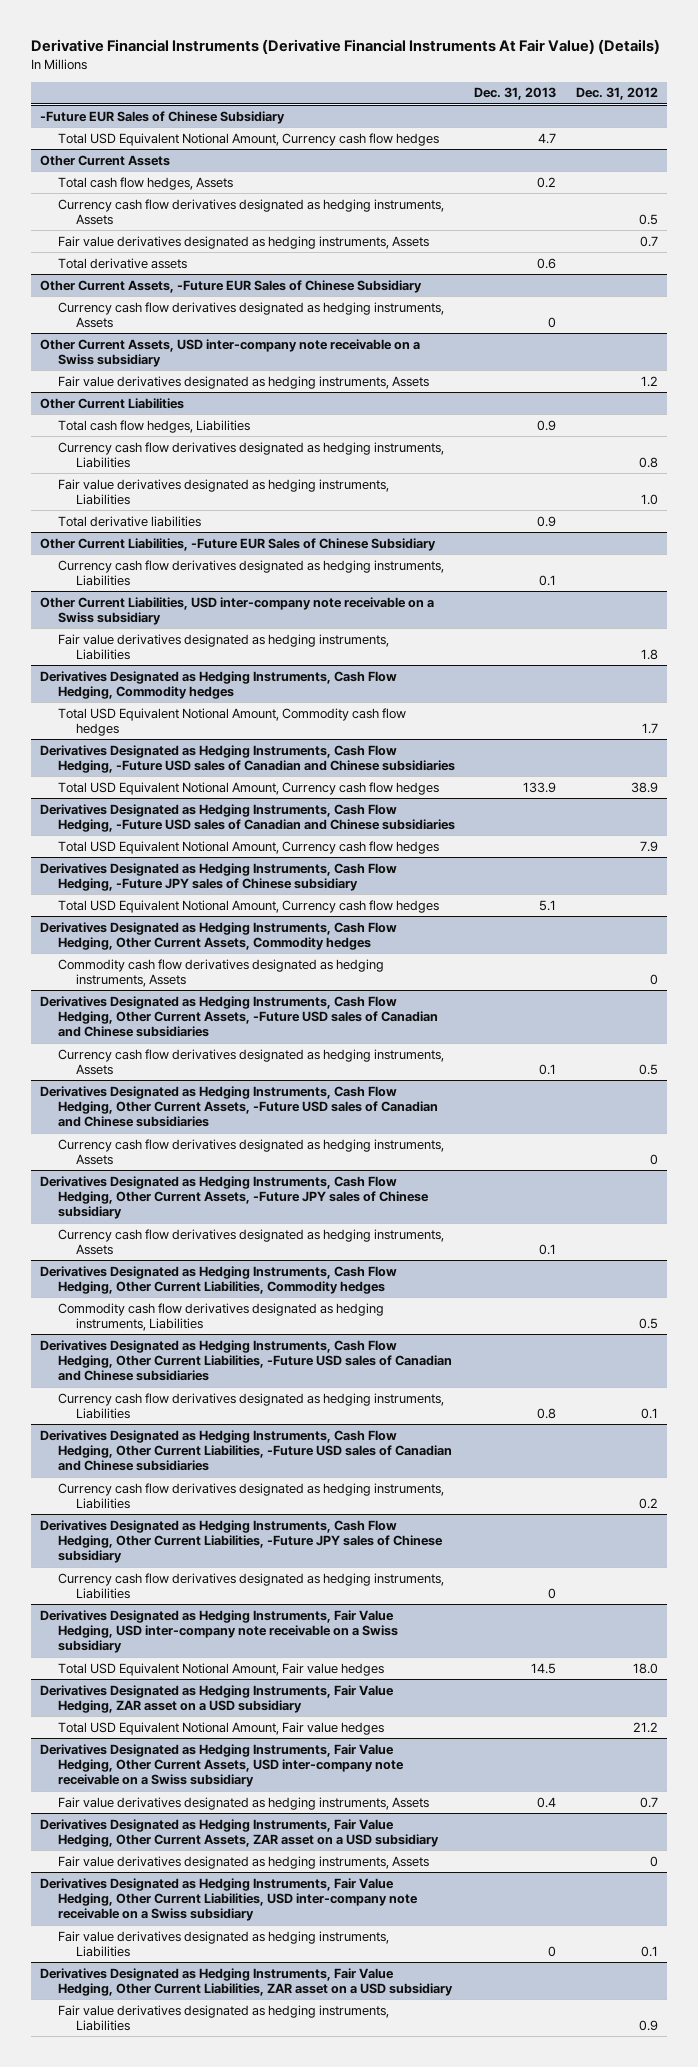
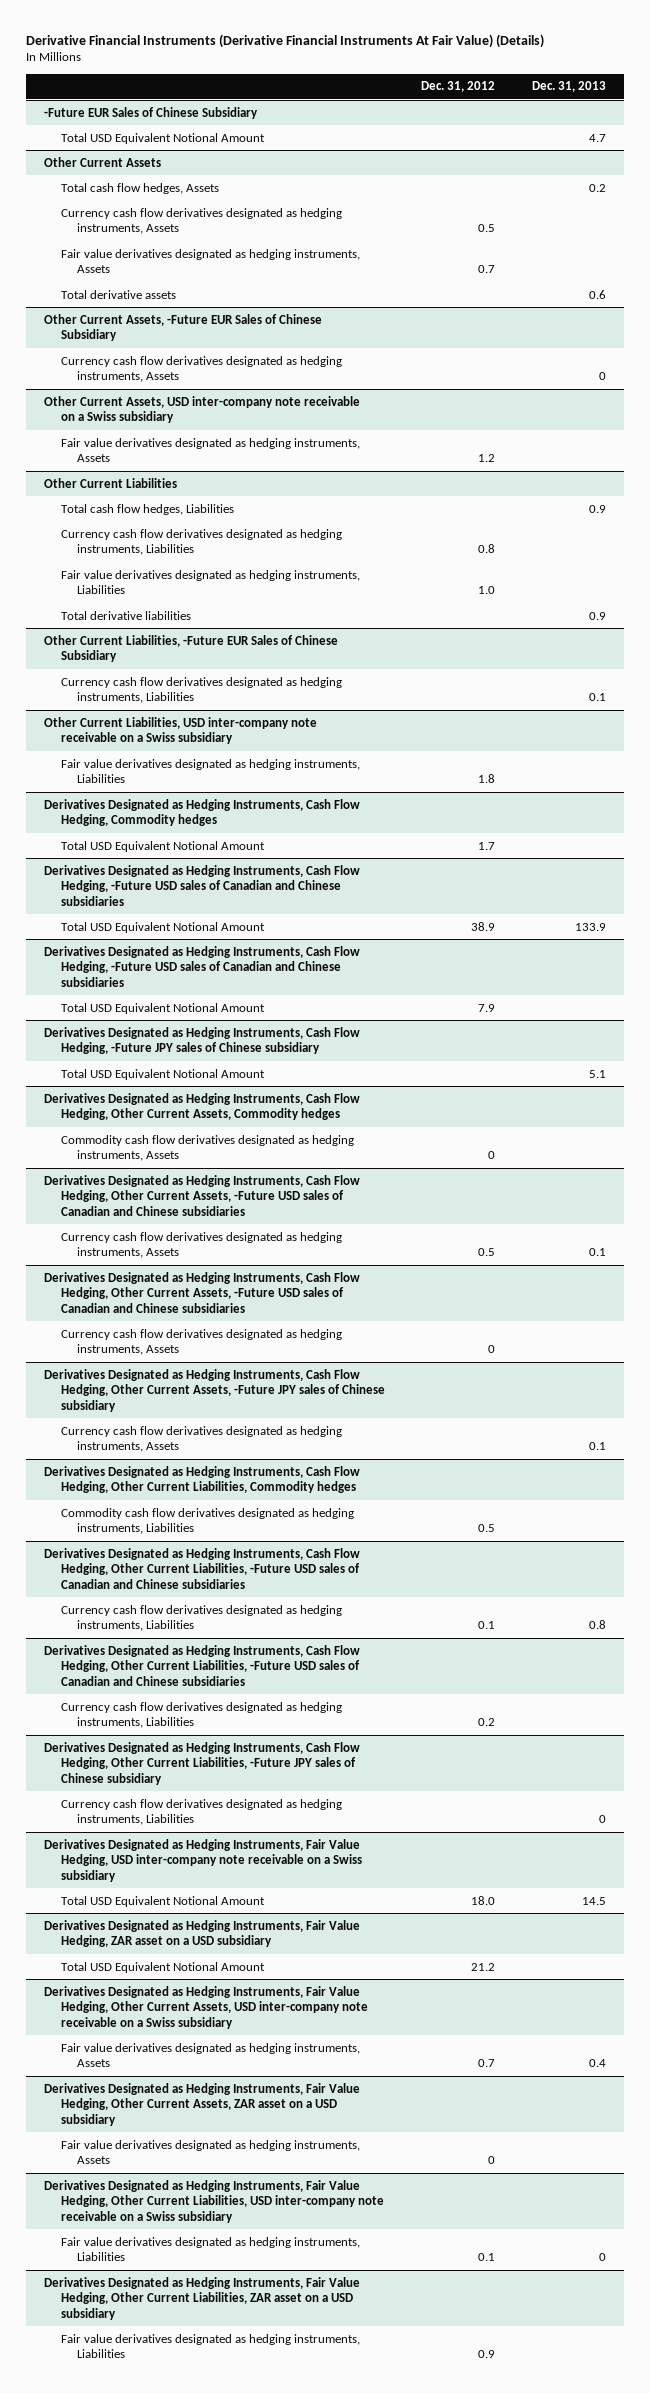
- | Dec. 31, 2013 | Dec. 31, 2012
+ | Dec. 31, 2012 | Dec. 31, 2013
@ -Future EUR Sales of Chinese Subsidiary
- Total USD Equivalent Notional Amount, Currency cash flow hedges | 4.7 |
+ Total USD Equivalent Notional Amount | | 4.7
@ Derivatives Designated as Hedging Instruments, Cash Flow Hedging, Commodity hedges
- Total USD Equivalent Notional Amount, Commodity cash flow hedges | | 1.7
+ Total USD Equivalent Notional Amount | 1.7 |
@ Derivatives Designated as Hedging Instruments, Cash Flow Hedging, -Future USD sales of Canadian and Chinese subsidiaries
- Total USD Equivalent Notional Amount, Currency cash flow hedges | 133.9 | 38.9
+ Total USD Equivalent Notional Amount | 38.9 | 133.9
- Total USD Equivalent Notional Amount, Currency cash flow hedges | | 7.9
+ Total USD Equivalent Notional Amount | 7.9 |
@ Derivatives Designated as Hedging Instruments, Cash Flow Hedging, -Future JPY sales of Chinese subsidiary
- Total USD Equivalent Notional Amount, Currency cash flow hedges | 5.1 |
+ Total USD Equivalent Notional Amount | | 5.1
@ Derivatives Designated as Hedging Instruments, Fair Value Hedging, USD inter-company note receivable on a Swiss subsidiary
- Total USD Equivalent Notional Amount, Fair value hedges | 14.5 | 18.0
+ Total USD Equivalent Notional Amount | 18.0 | 14.5
@ Derivatives Designated as Hedging Instruments, Fair Value Hedging, ZAR asset on a USD subsidiary
- Total USD Equivalent Notional Amount, Fair value hedges | | 21.2
+ Total USD Equivalent Notional Amount | 21.2 |

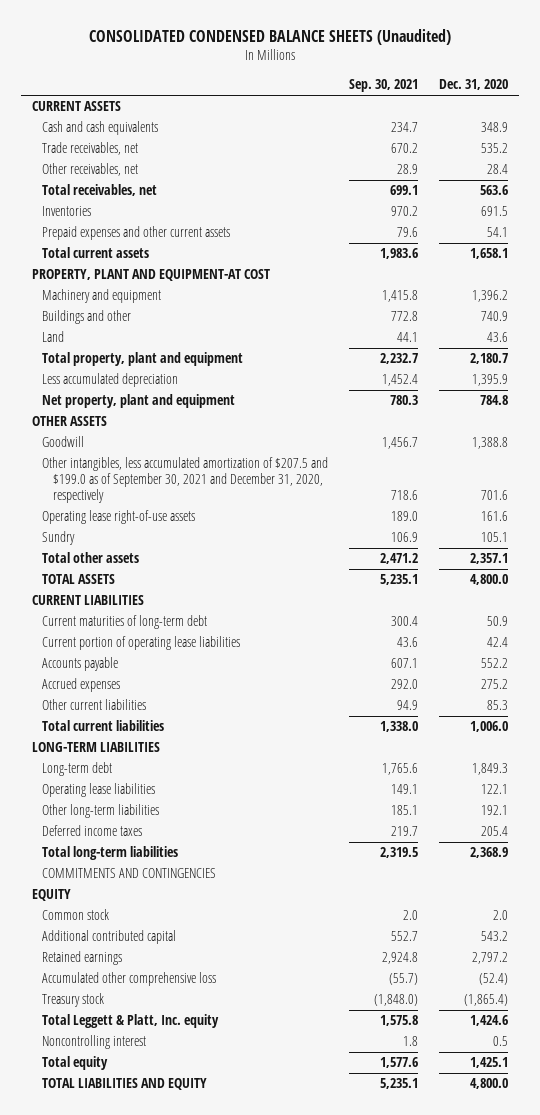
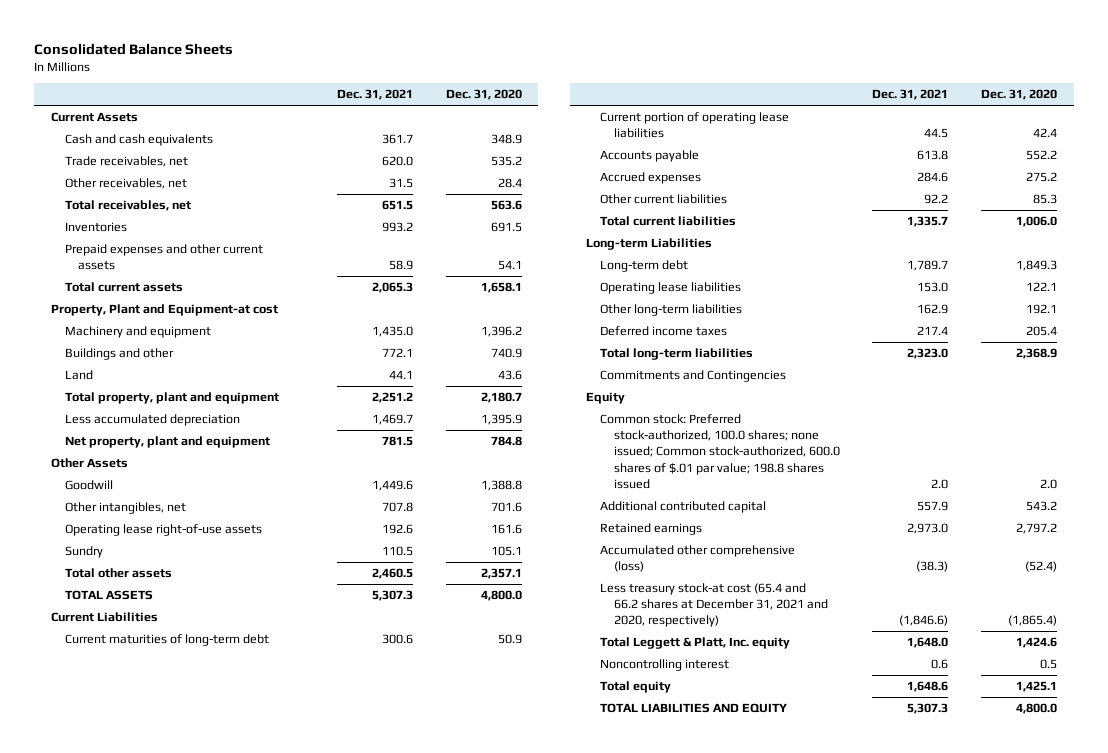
- CONSOLIDATED CONDENSED BALANCE SHEETS (Unaudited)
+ Consolidated Balance Sheets
- | Sep. 30, 2021 | Dec. 31, 2020
+ | Dec. 31, 2021 | Dec. 31, 2020
- CURRENT ASSETS
+ Current Assets
- PROPERTY, PLANT AND EQUIPMENT-AT COST
+ Property, Plant and Equipment-at cost
- OTHER ASSETS
+ Other Assets
- Other intangibles, less accumulated amortization of $207.5 and $199.0 as of September 30, 2021 and December 31, 2020, respectively | 718.6 | 701.6
+ Other intangibles, net | 707.8 | 701.6
- CURRENT LIABILITIES
+ Current Liabilities
- LONG-TERM LIABILITIES
+ Long-term Liabilities
- COMMITMENTS AND CONTINGENCIES
- EQUITY
- Common stock | 2.0 | 2.0
+ Commitments and Contingencies
+ Equity
+ Common stock: Preferred stock-authorized, 100.0 shares; none issued; Common stock-authorized, 600.0 shares of $.01 par value; 198.8 shares issued | 2.0 | 2.0
- Accumulated other comprehensive loss | (55.7) | (52.4)
- Treasury stock | (1,848.0) | (1,865.4)
+ Accumulated other comprehensive (loss) | (38.3) | (52.4)
+ Less treasury stock-at cost (65.4 and 66.2 shares at December 31, 2021 and 2020, respectively) | (1,846.6) | (1,865.4)

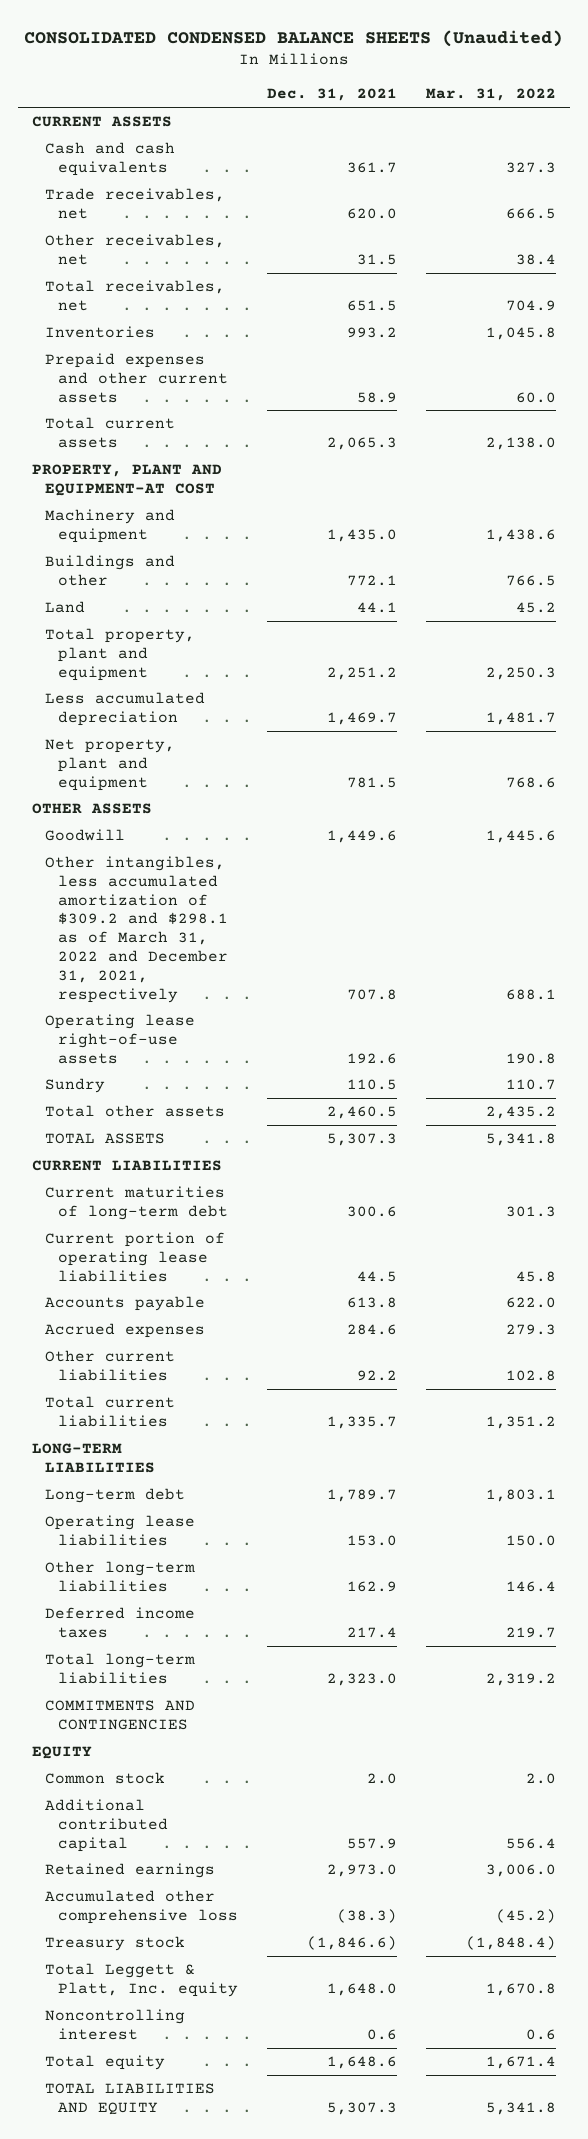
- Consolidated Balance Sheets
+ CONSOLIDATED CONDENSED BALANCE SHEETS (Unaudited)
- | Dec. 31, 2021 | Dec. 31, 2020
+ | Dec. 31, 2021 | Mar. 31, 2022
- Current Assets
+ CURRENT ASSETS
- Property, Plant and Equipment-at cost
+ PROPERTY, PLANT AND EQUIPMENT-AT COST
- Other Assets
+ OTHER ASSETS
- Other intangibles, net | 707.8 | 701.6
+ Other intangibles, less accumulated amortization of $309.2 and $298.1 as of March 31, 2022 and December 31, 2021, respectively | 707.8 | 688.1
- Current Liabilities
+ CURRENT LIABILITIES
- Long-term Liabilities
+ LONG-TERM LIABILITIES
- Commitments and Contingencies
- Equity
- Common stock: Preferred stock-authorized, 100.0 shares; none issued; Common stock-authorized, 600.0 shares of $.01 par value; 198.8 shares issued | 2.0 | 2.0
+ COMMITMENTS AND CONTINGENCIES
+ EQUITY
+ Common stock | 2.0 | 2.0
- Accumulated other comprehensive (loss) | (38.3) | (52.4)
- Less treasury stock-at cost (65.4 and 66.2 shares at December 31, 2021 and 2020, respectively) | (1,846.6) | (1,865.4)
+ Accumulated other comprehensive loss | (38.3) | (45.2)
+ Treasury stock | (1,846.6) | (1,848.4)

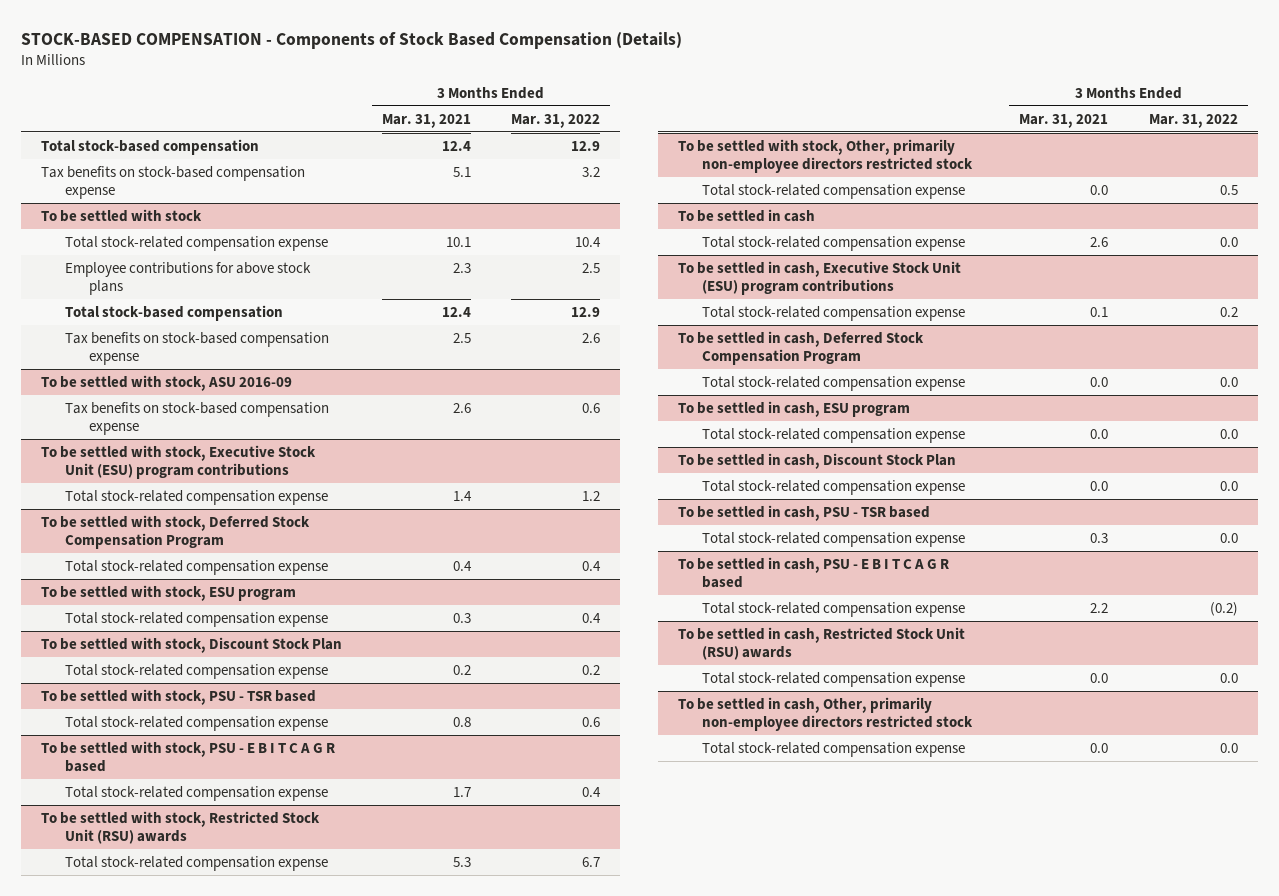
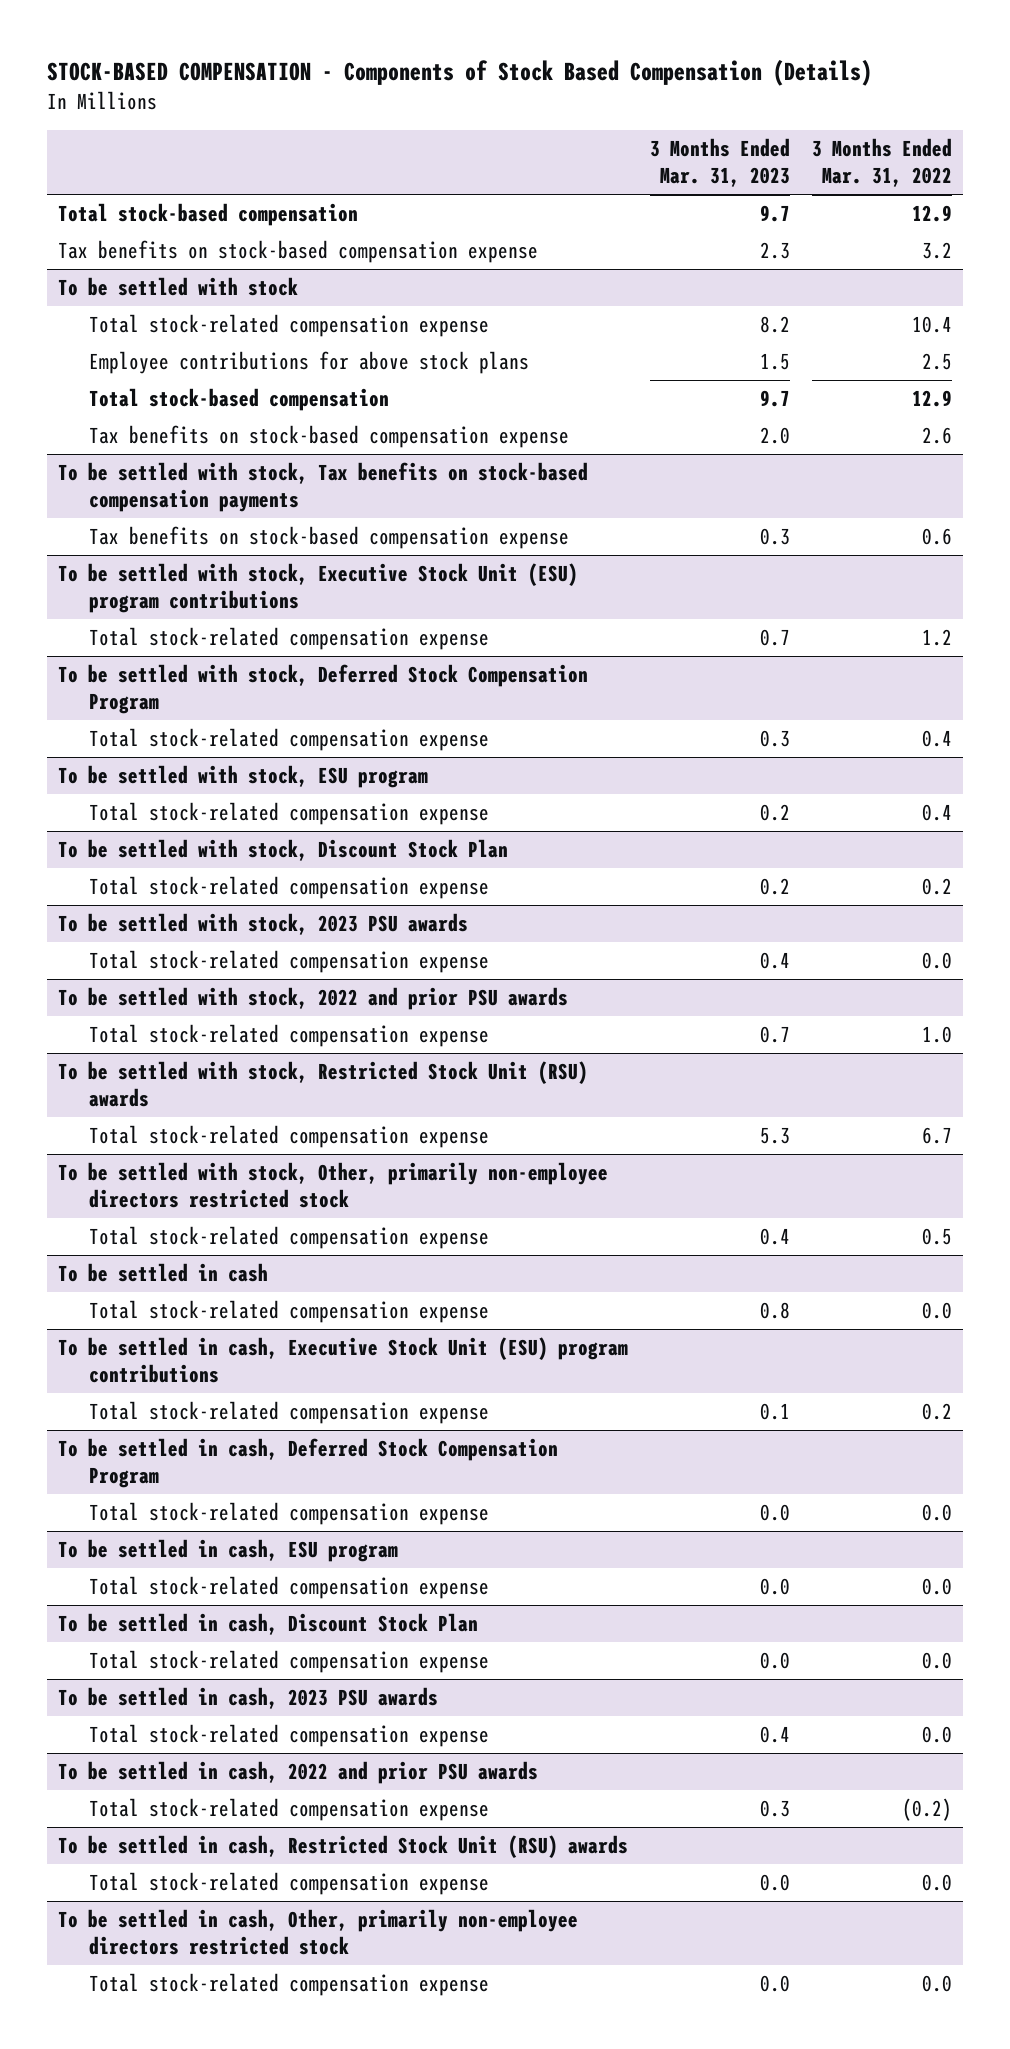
- | 3 Months Ended Mar. 31, 2021 | 3 Months Ended Mar. 31, 2022
+ | 3 Months Ended Mar. 31, 2023 | 3 Months Ended Mar. 31, 2022
- To be settled with stock, ASU 2016-09
+ To be settled with stock, Tax benefits on stock-based compensation payments
- To be settled with stock, PSU - TSR based
- Total stock-related compensation expense | 0.8 | 0.6
- To be settled with stock, PSU - E B I T C A G R based
- Total stock-related compensation expense | 1.7 | 0.4
+ To be settled with stock, 2023 PSU awards
+ Total stock-related compensation expense | 0.4 | 0.0
+ To be settled with stock, 2022 and prior PSU awards
+ Total stock-related compensation expense | 0.7 | 1.0
- To be settled in cash, PSU - TSR based
+ To be settled in cash, 2023 PSU awards
- To be settled in cash, PSU - E B I T C A G R based
+ To be settled in cash, 2022 and prior PSU awards

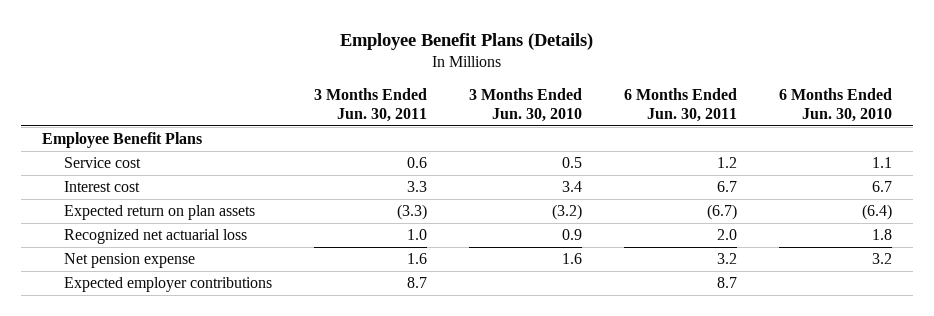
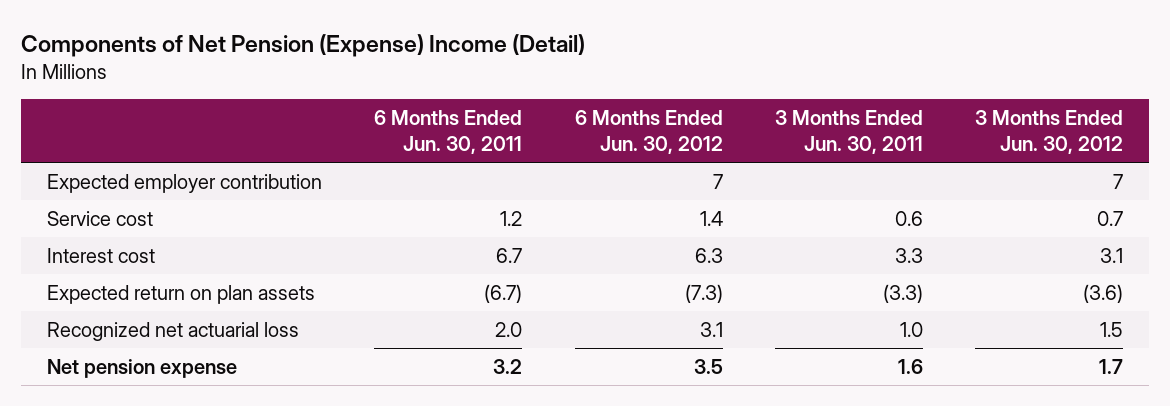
- Employee Benefit Plans (Details)
+ Components of Net Pension (Expense) Income (Detail)
- | 3 Months Ended Jun. 30, 2011 | 3 Months Ended Jun. 30, 2010 | 6 Months Ended Jun. 30, 2011 | 6 Months Ended Jun. 30, 2010
+ | 6 Months Ended Jun. 30, 2011 | 6 Months Ended Jun. 30, 2012 | 3 Months Ended Jun. 30, 2011 | 3 Months Ended Jun. 30, 2012
- Employee Benefit Plans
+ Expected employer contribution | | 7 | | 7
- Expected employer contributions | 8.7 | | 8.7 |

